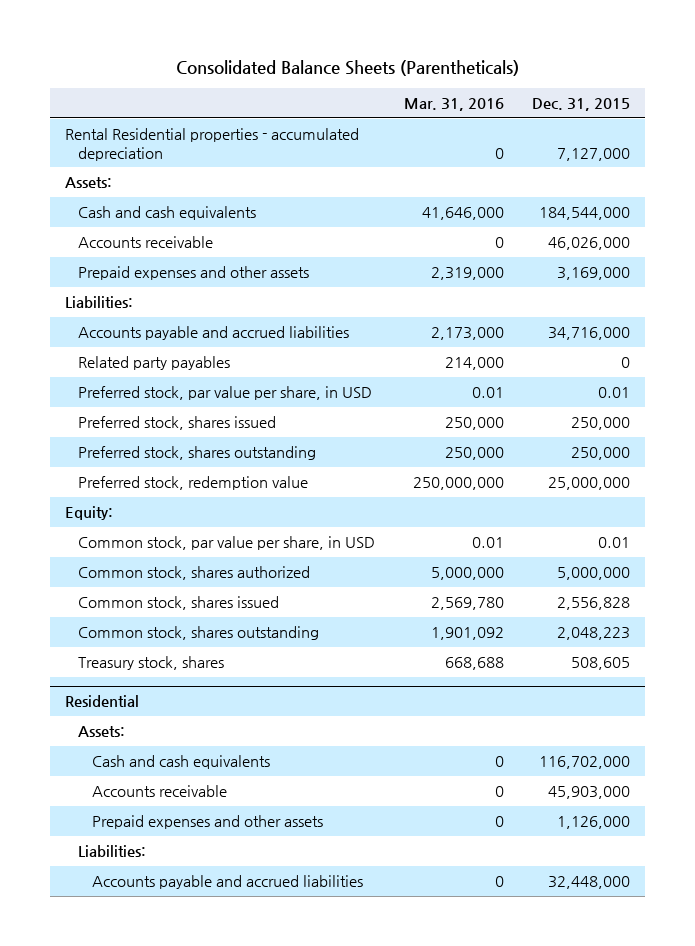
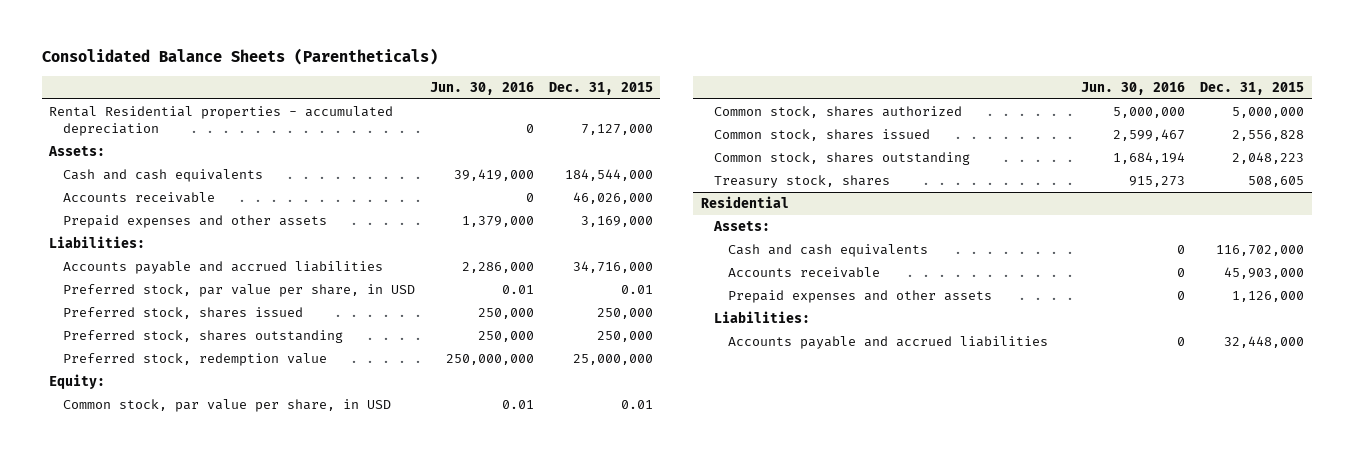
- | Mar. 31, 2016 | Dec. 31, 2015
+ | Jun. 30, 2016 | Dec. 31, 2015
- Related party payables | 214,000 | 0

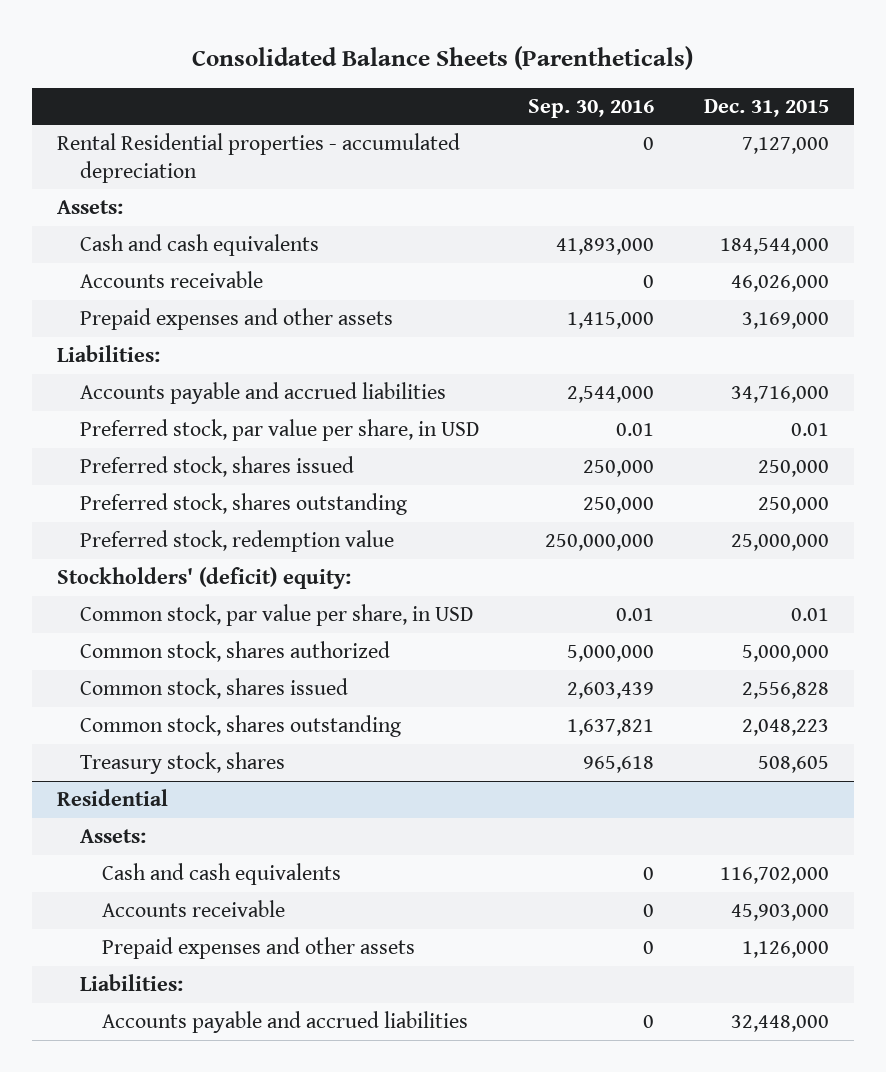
- | Jun. 30, 2016 | Dec. 31, 2015
+ | Sep. 30, 2016 | Dec. 31, 2015
- Equity:
+ Stockholders' (deficit) equity:

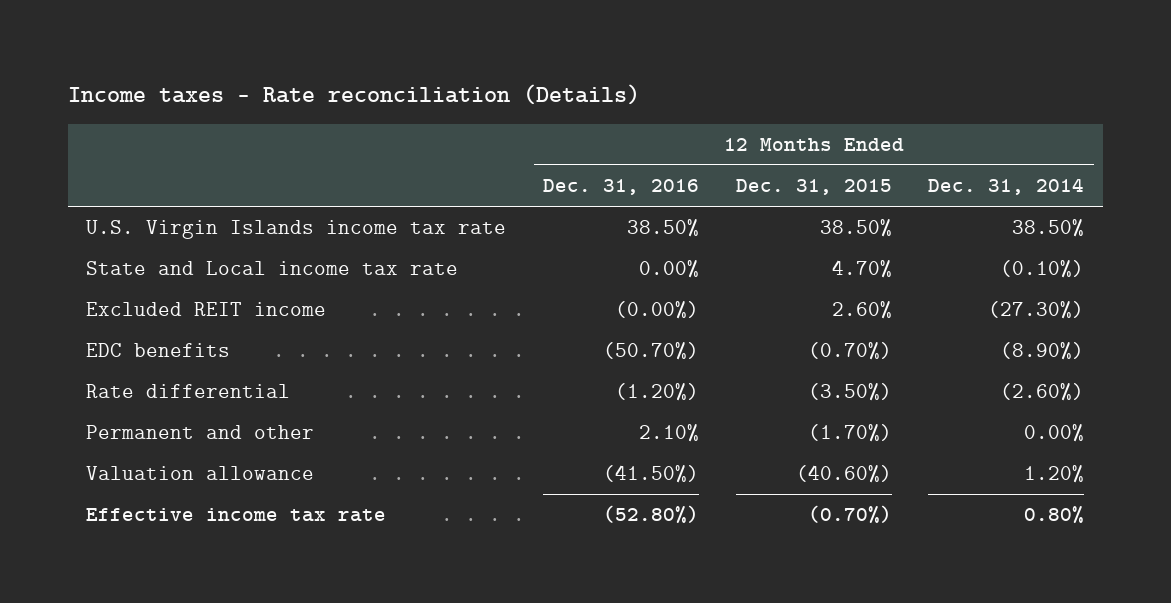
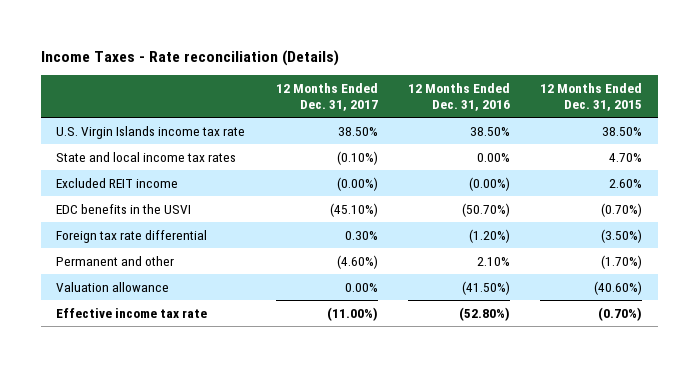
- Income taxes - Rate reconciliation (Details)
+ Income Taxes - Rate reconciliation (Details)
- | 12 Months Ended Dec. 31, 2016 | 12 Months Ended Dec. 31, 2015 | 12 Months Ended Dec. 31, 2014
+ | 12 Months Ended Dec. 31, 2017 | 12 Months Ended Dec. 31, 2016 | 12 Months Ended Dec. 31, 2015
- State and Local income tax rate | 0.00% | 4.70% | (0.10%)
+ State and local income tax rates | (0.10%) | 0.00% | 4.70%
- EDC benefits | (50.70%) | (0.70%) | (8.90%)
- Rate differential | (1.20%) | (3.50%) | (2.60%)
+ EDC benefits in the USVI | (45.10%) | (50.70%) | (0.70%)
+ Foreign tax rate differential | 0.30% | (1.20%) | (3.50%)

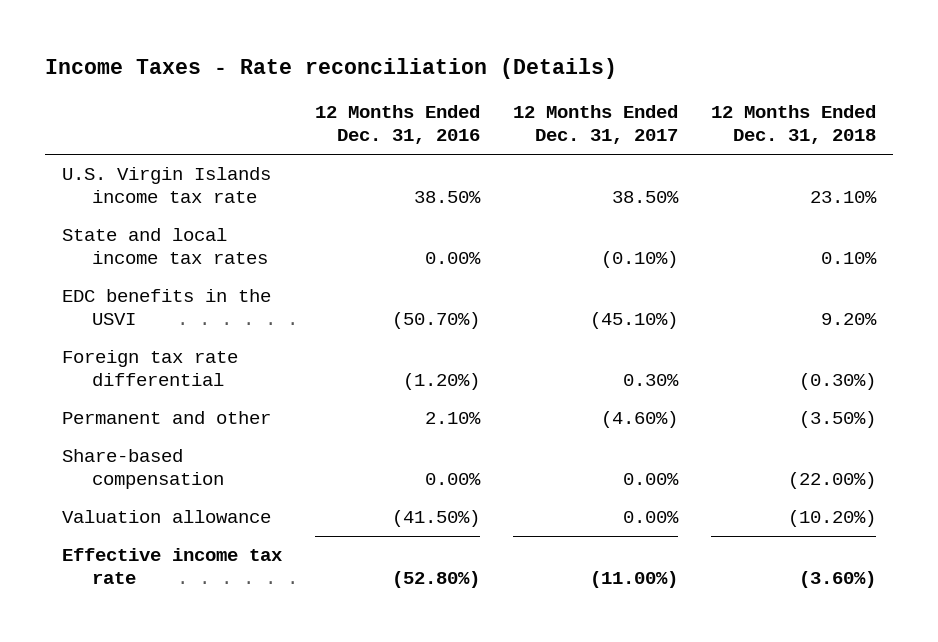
- | 12 Months Ended Dec. 31, 2017 | 12 Months Ended Dec. 31, 2016 | 12 Months Ended Dec. 31, 2015
+ | 12 Months Ended Dec. 31, 2016 | 12 Months Ended Dec. 31, 2017 | 12 Months Ended Dec. 31, 2018
- Excluded REIT income | (0.00%) | (0.00%) | 2.60%
+ Share-based compensation | 0.00% | 0.00% | (22.00%)

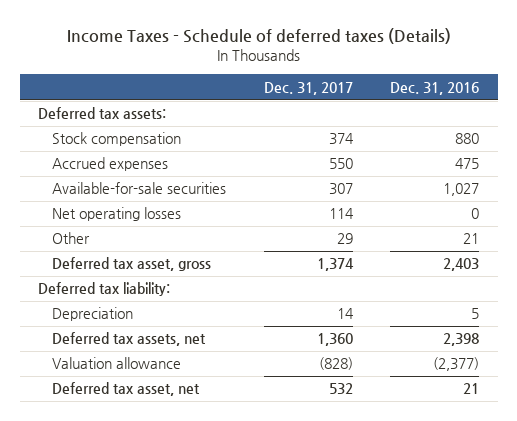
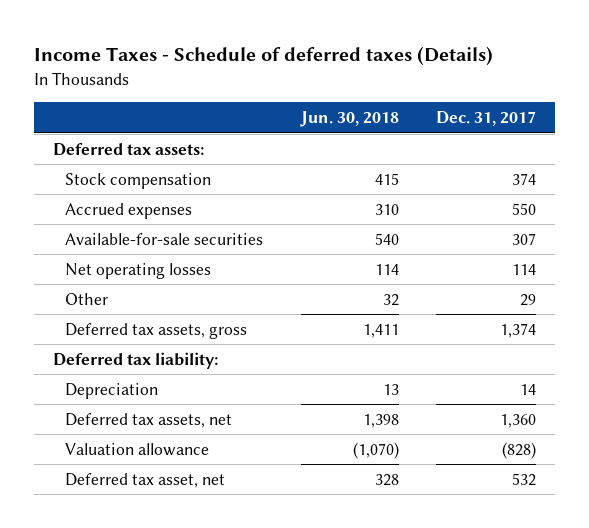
- | Dec. 31, 2017 | Dec. 31, 2016
+ | Jun. 30, 2018 | Dec. 31, 2017
- Deferred tax asset, gross | 1,374 | 2,403
+ Deferred tax assets, gross | 1,411 | 1,374

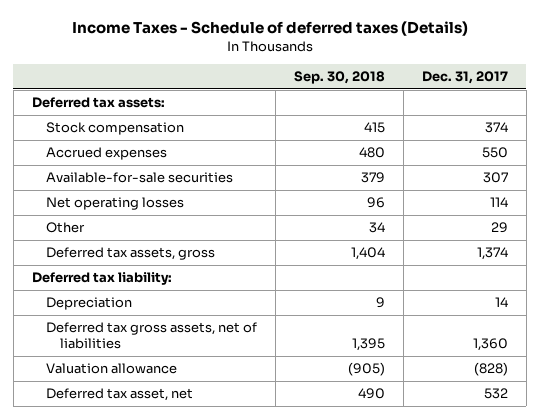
- | Jun. 30, 2018 | Dec. 31, 2017
+ | Sep. 30, 2018 | Dec. 31, 2017
- Deferred tax assets, net | 1,398 | 1,360
+ Deferred tax gross assets, net of liabilities | 1,395 | 1,360

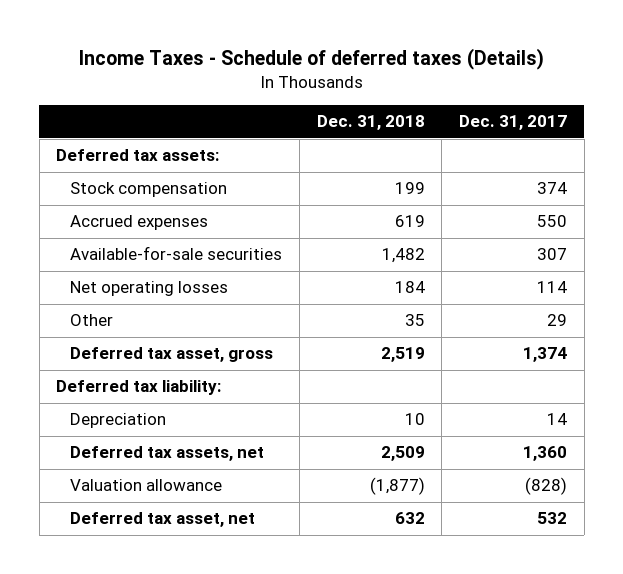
- | Sep. 30, 2018 | Dec. 31, 2017
+ | Dec. 31, 2018 | Dec. 31, 2017
- Deferred tax assets, gross | 1,404 | 1,374
+ Deferred tax asset, gross | 2,519 | 1,374
- Deferred tax gross assets, net of liabilities | 1,395 | 1,360
+ Deferred tax assets, net | 2,509 | 1,360

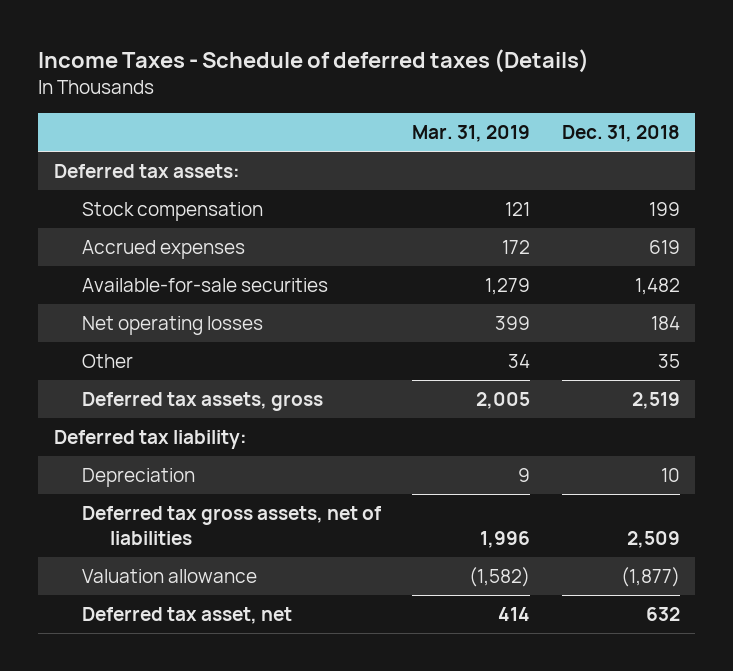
- | Dec. 31, 2018 | Dec. 31, 2017
+ | Mar. 31, 2019 | Dec. 31, 2018
- Deferred tax asset, gross | 2,519 | 1,374
+ Deferred tax assets, gross | 2,005 | 2,519
- Deferred tax assets, net | 2,509 | 1,360
+ Deferred tax gross assets, net of liabilities | 1,996 | 2,509

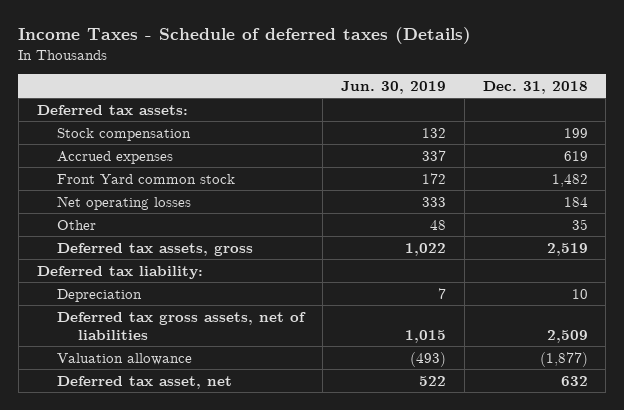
- | Mar. 31, 2019 | Dec. 31, 2018
+ | Jun. 30, 2019 | Dec. 31, 2018
- Available-for-sale securities | 1,279 | 1,482
+ Front Yard common stock | 172 | 1,482

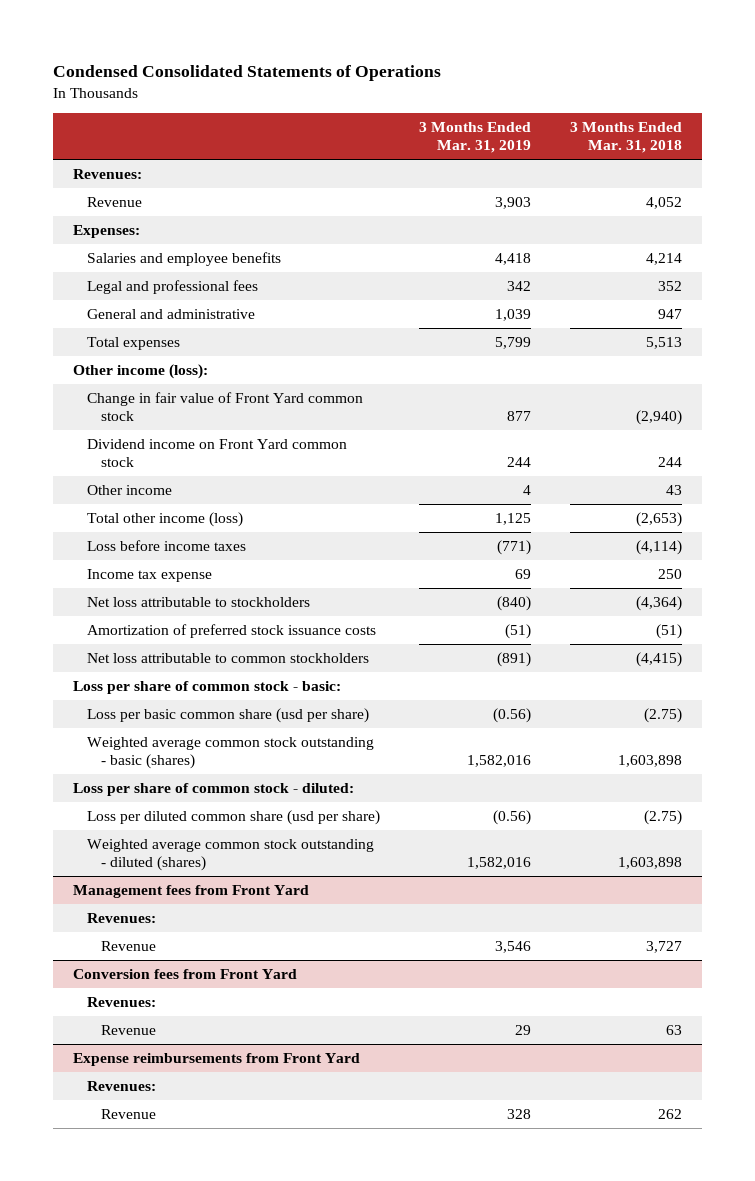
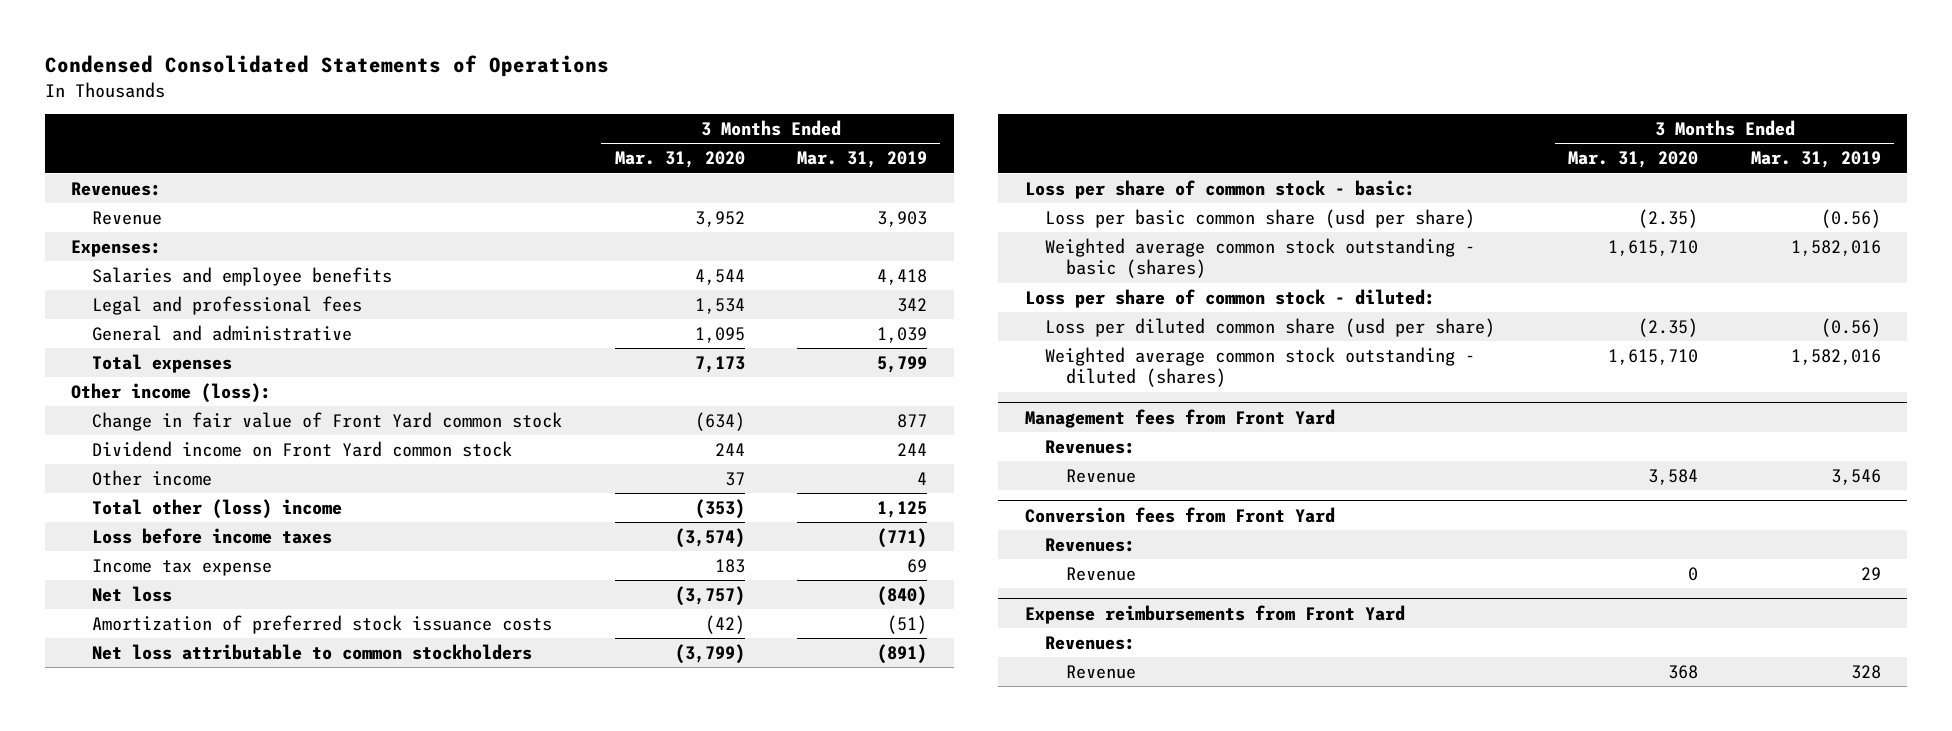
- | 3 Months Ended Mar. 31, 2019 | 3 Months Ended Mar. 31, 2018
+ | 3 Months Ended Mar. 31, 2020 | 3 Months Ended Mar. 31, 2019
- Total other income (loss) | 1,125 | (2,653)
+ Total other (loss) income | (353) | 1,125
- Net loss attributable to stockholders | (840) | (4,364)
+ Net loss | (3,757) | (840)

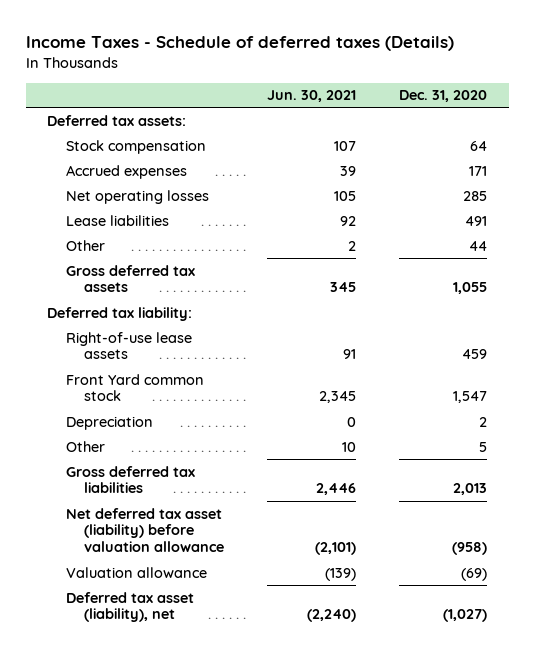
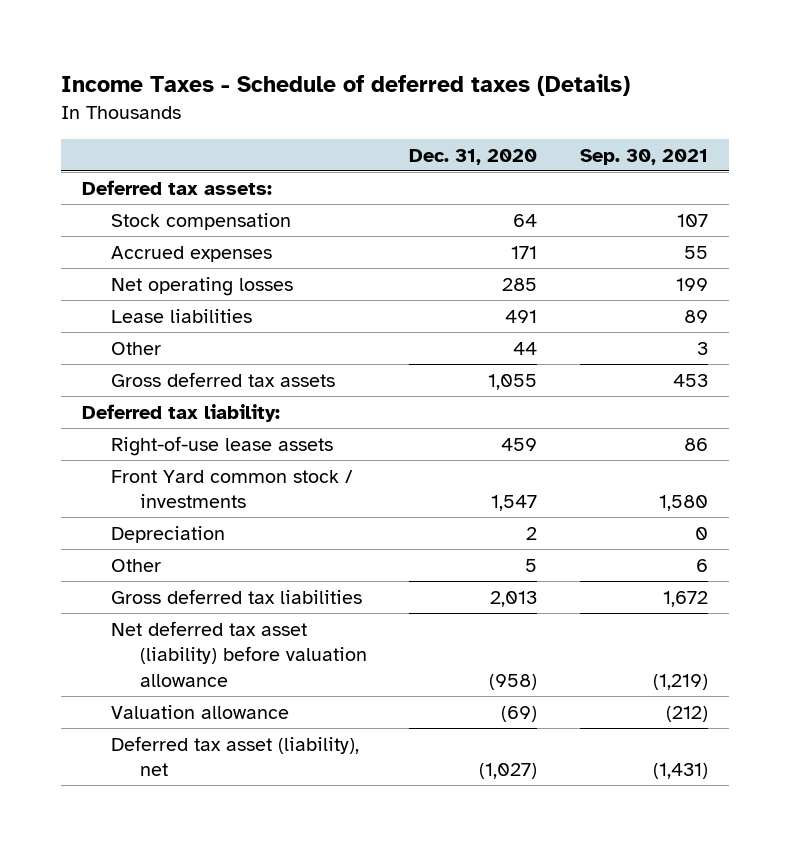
- | Jun. 30, 2021 | Dec. 31, 2020
+ | Dec. 31, 2020 | Sep. 30, 2021
- Front Yard common stock | 2,345 | 1,547
+ Front Yard common stock / investments | 1,547 | 1,580

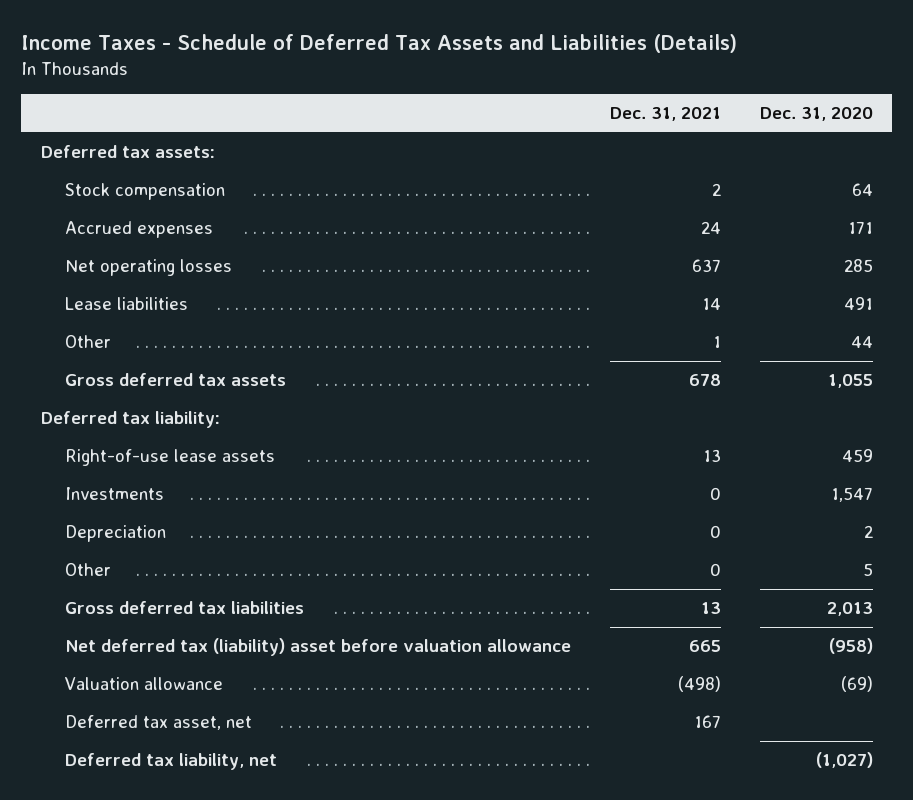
- Income Taxes - Schedule of deferred taxes (Details)
+ Income Taxes - Schedule of Deferred Tax Assets and Liabilities (Details)
- | Dec. 31, 2020 | Sep. 30, 2021
+ | Dec. 31, 2021 | Dec. 31, 2020
- Front Yard common stock / investments | 1,547 | 1,580
+ Investments | 0 | 1,547
- Net deferred tax asset (liability) before valuation allowance | (958) | (1,219)
+ Net deferred tax (liability) asset before valuation allowance | 665 | (958)
- Deferred tax asset (liability), net | (1,027) | (1,431)
+ Deferred tax asset, net | 167 |
+ Deferred tax liability, net | | (1,027)

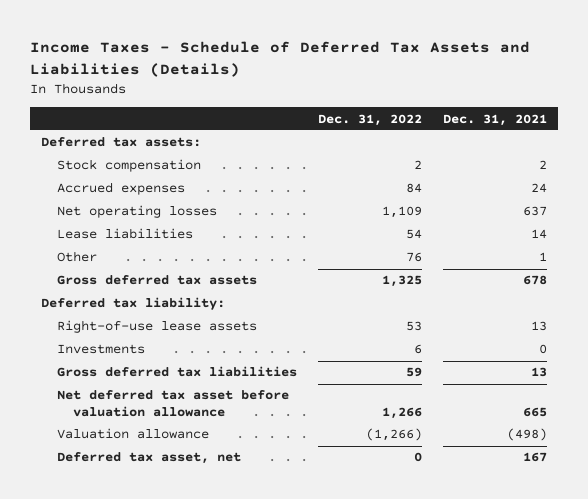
- | Dec. 31, 2021 | Dec. 31, 2020
+ | Dec. 31, 2022 | Dec. 31, 2021
- Depreciation | 0 | 2
- Other | 0 | 5
- Net deferred tax (liability) asset before valuation allowance | 665 | (958)
+ Net deferred tax asset before valuation allowance | 1,266 | 665
- Deferred tax liability, net | | (1,027)

